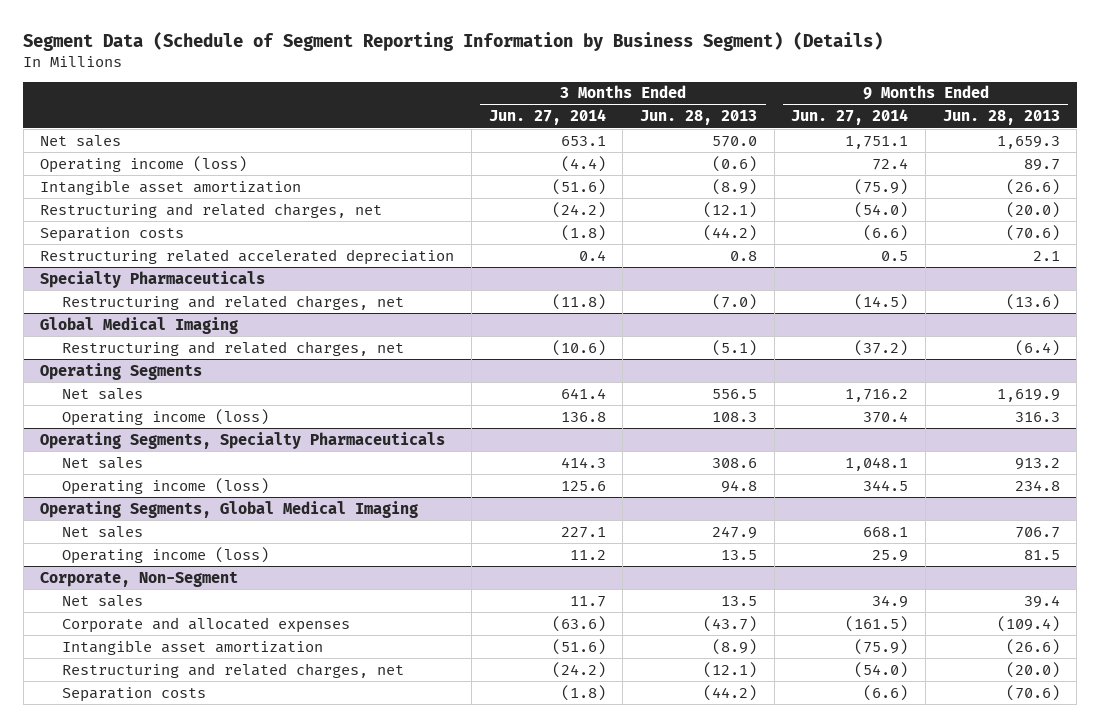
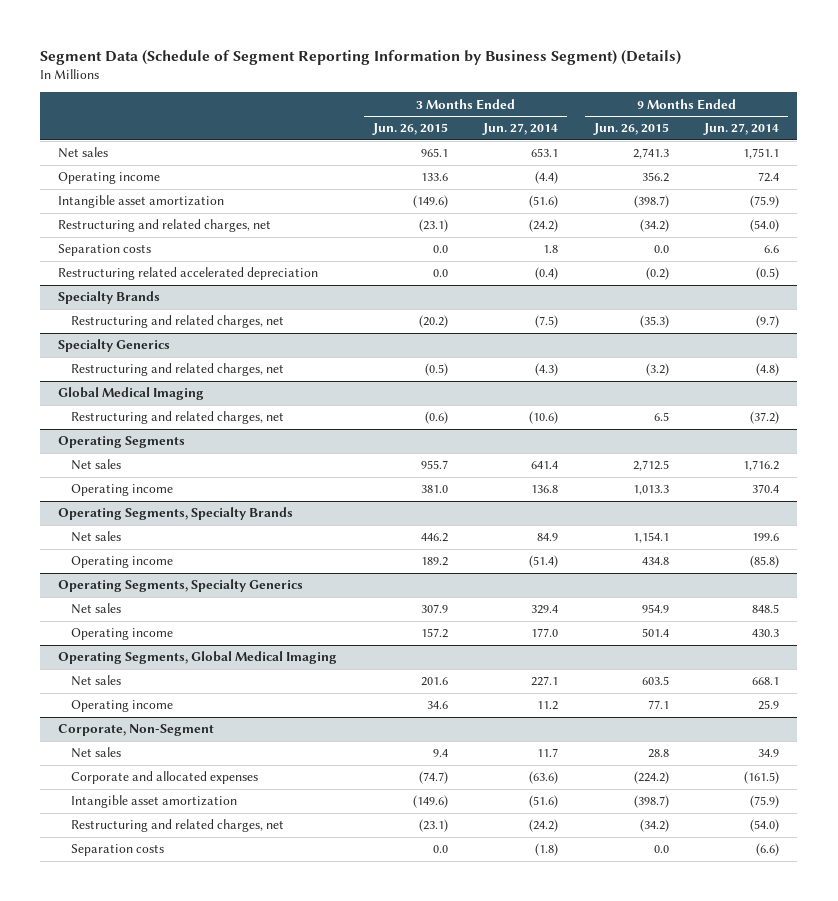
- | 3 Months Ended Jun. 27, 2014 | 3 Months Ended Jun. 28, 2013 | 9 Months Ended Jun. 27, 2014 | 9 Months Ended Jun. 28, 2013
+ | 3 Months Ended Jun. 26, 2015 | 3 Months Ended Jun. 27, 2014 | 9 Months Ended Jun. 26, 2015 | 9 Months Ended Jun. 27, 2014
- Operating income (loss) | (4.4) | (0.6) | 72.4 | 89.7
+ Operating income | 133.6 | (4.4) | 356.2 | 72.4
- Separation costs | (1.8) | (44.2) | (6.6) | (70.6)
- Restructuring related accelerated depreciation | 0.4 | 0.8 | 0.5 | 2.1
- Specialty Pharmaceuticals
- Restructuring and related charges, net | (11.8) | (7.0) | (14.5) | (13.6)
+ Separation costs | 0.0 | 1.8 | 0.0 | 6.6
+ Restructuring related accelerated depreciation | 0.0 | (0.4) | (0.2) | (0.5)
+ Specialty Brands
+ Restructuring and related charges, net | (20.2) | (7.5) | (35.3) | (9.7)
+ Specialty Generics
+ Restructuring and related charges, net | (0.5) | (4.3) | (3.2) | (4.8)
@ Operating Segments
- Operating income (loss) | 136.8 | 108.3 | 370.4 | 316.3
- Operating Segments, Specialty Pharmaceuticals
- Net sales | 414.3 | 308.6 | 1,048.1 | 913.2
- Operating income (loss) | 125.6 | 94.8 | 344.5 | 234.8
@ Operating Segments
+ Operating income | 381.0 | 136.8 | 1,013.3 | 370.4
+ Operating Segments, Specialty Brands
+ Net sales | 446.2 | 84.9 | 1,154.1 | 199.6
+ Operating income | 189.2 | (51.4) | 434.8 | (85.8)
+ Operating Segments, Specialty Generics
+ Net sales | 307.9 | 329.4 | 954.9 | 848.5
+ Operating income | 157.2 | 177.0 | 501.4 | 430.3
@ Operating Segments, Global Medical Imaging
- Operating income (loss) | 11.2 | 13.5 | 25.9 | 81.5
+ Operating income | 34.6 | 11.2 | 77.1 | 25.9

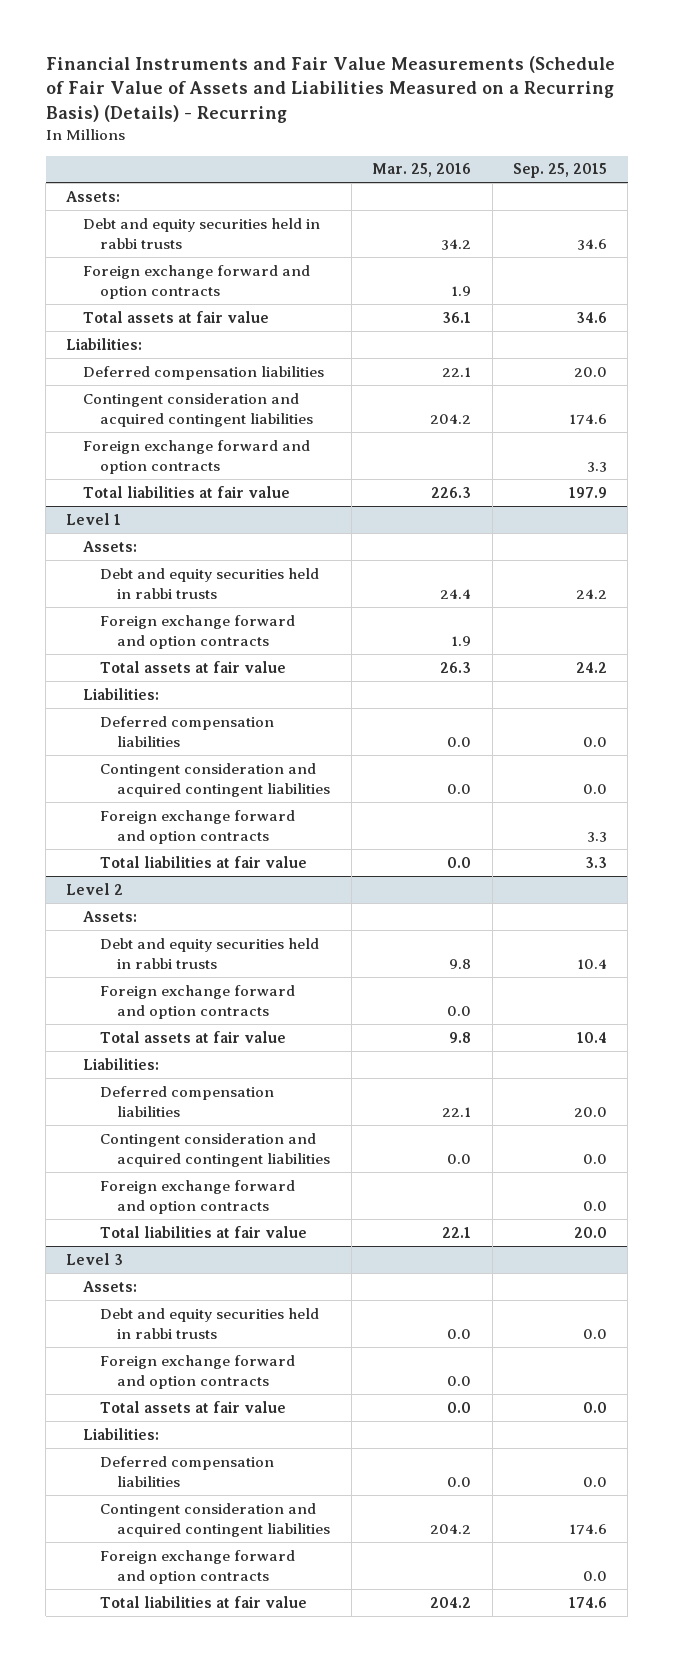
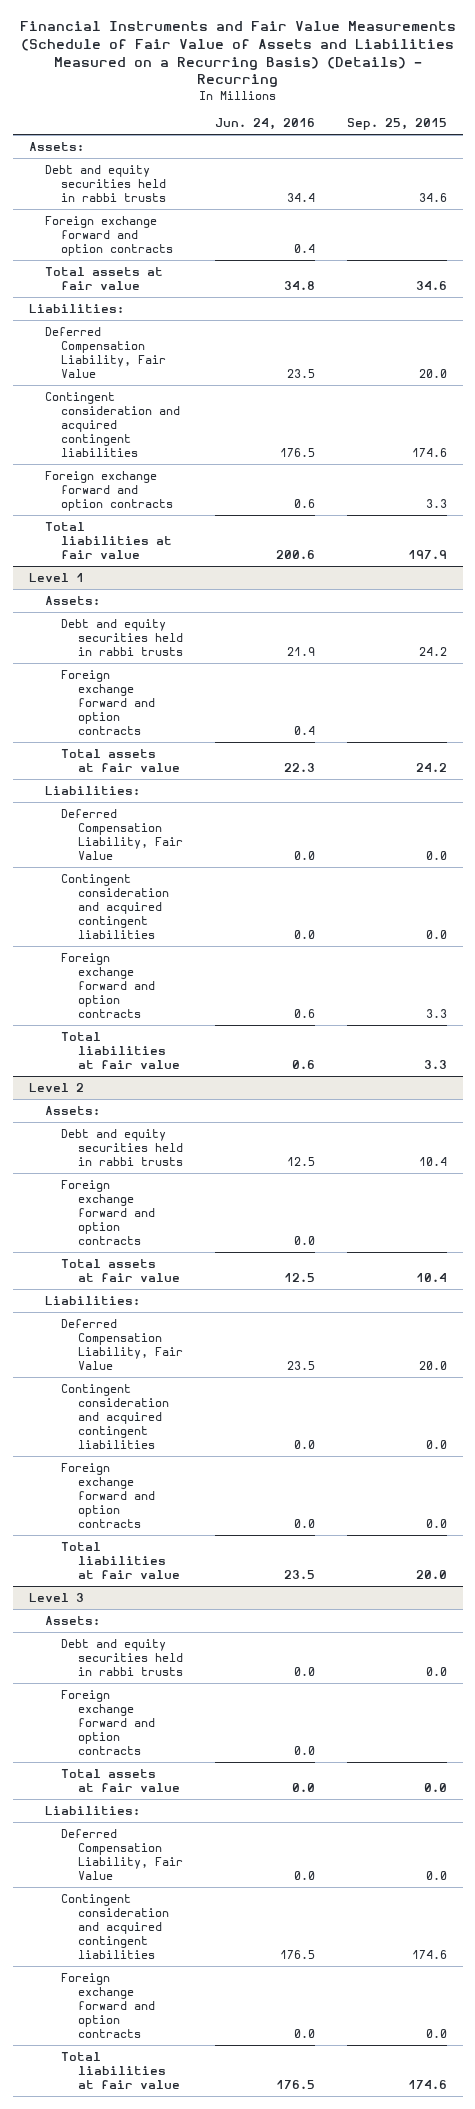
- | Mar. 25, 2016 | Sep. 25, 2015
+ | Jun. 24, 2016 | Sep. 25, 2015
- Deferred compensation liabilities | 22.1 | 20.0
+ Deferred Compensation Liability, Fair Value | 23.5 | 20.0
@ Level 1
- Deferred compensation liabilities | 0.0 | 0.0
+ Deferred Compensation Liability, Fair Value | 0.0 | 0.0
@ Level 2
- Deferred compensation liabilities | 22.1 | 20.0
+ Deferred Compensation Liability, Fair Value | 23.5 | 20.0
@ Level 3
- Deferred compensation liabilities | 0.0 | 0.0
+ Deferred Compensation Liability, Fair Value | 0.0 | 0.0

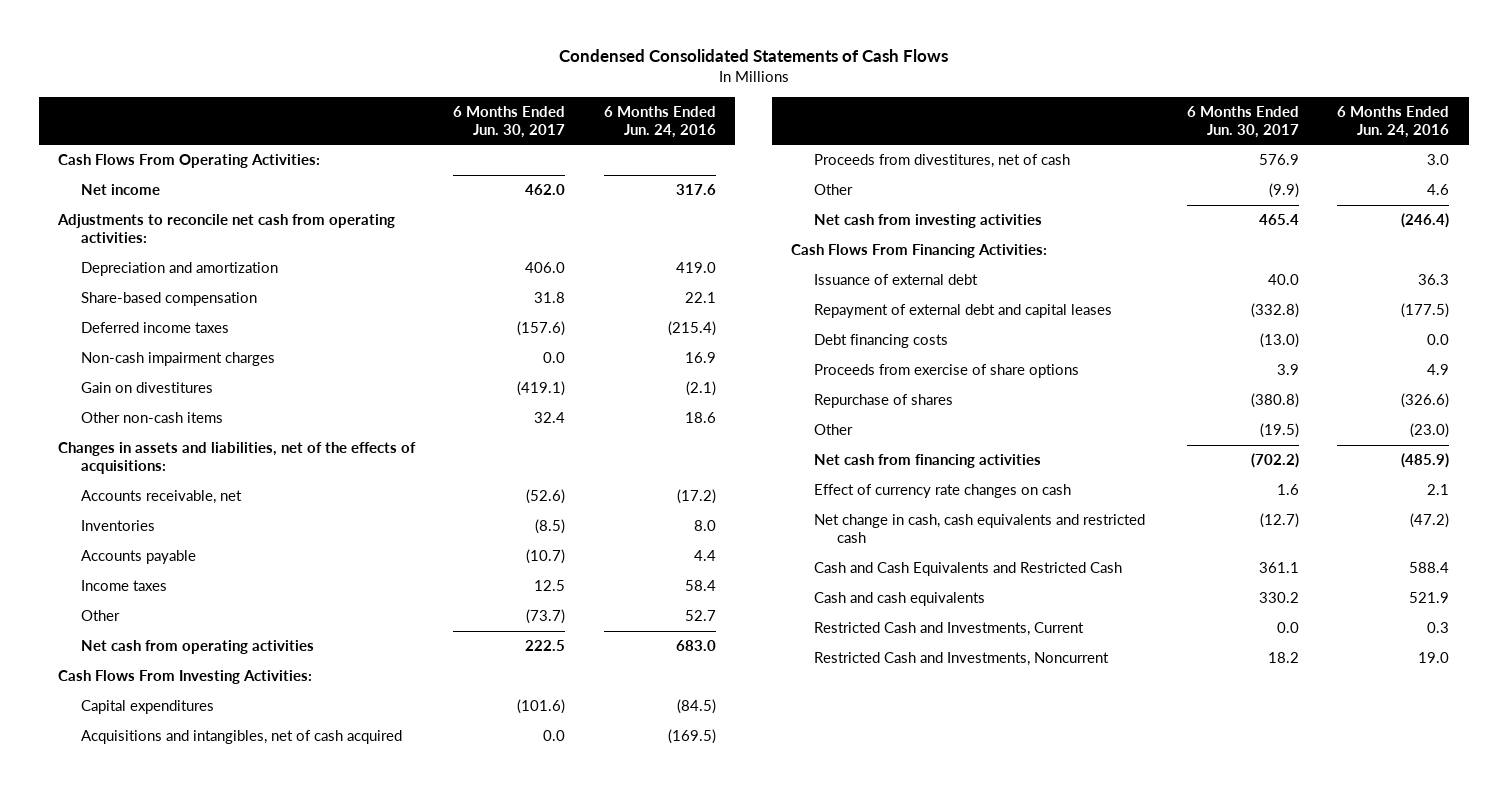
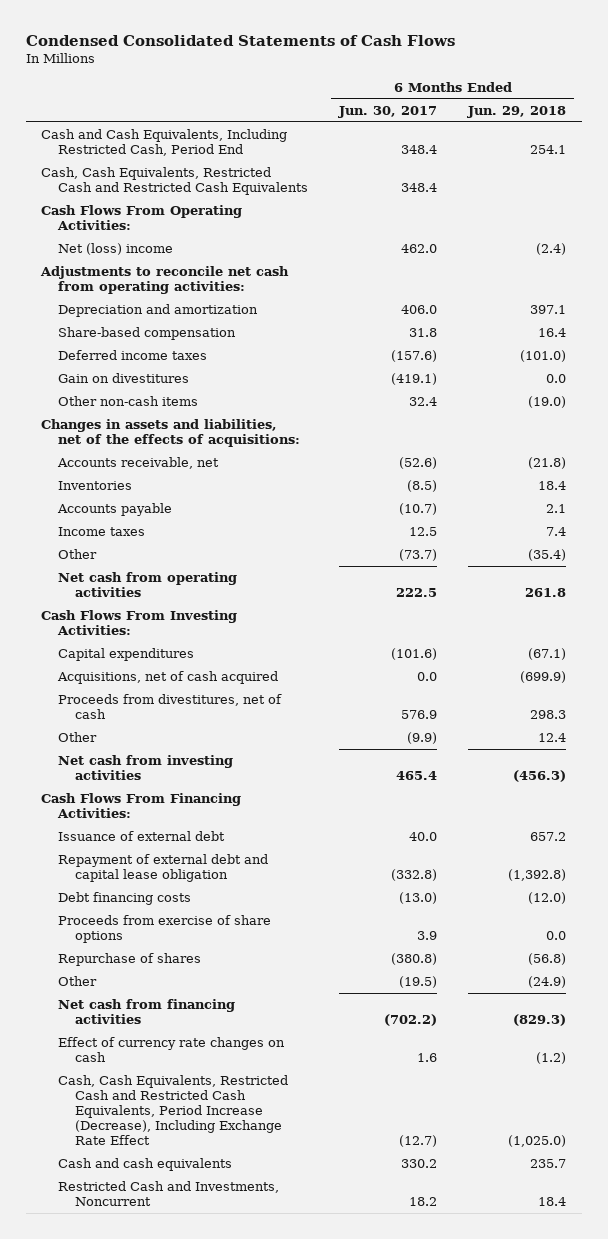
- | 6 Months Ended Jun. 30, 2017 | 6 Months Ended Jun. 24, 2016
+ | 6 Months Ended Jun. 30, 2017 | 6 Months Ended Jun. 29, 2018
+ Cash and Cash Equivalents, Including Restricted Cash, Period End | 348.4 | 254.1
+ Cash, Cash Equivalents, Restricted Cash and Restricted Cash Equivalents | 348.4 |
- Net income | 462.0 | 317.6
+ Net (loss) income | 462.0 | (2.4)
- Non-cash impairment charges | 0.0 | 16.9
- Acquisitions and intangibles, net of cash acquired | 0.0 | (169.5)
+ Acquisitions, net of cash acquired | 0.0 | (699.9)
- Repayment of external debt and capital leases | (332.8) | (177.5)
+ Repayment of external debt and capital lease obligation | (332.8) | (1,392.8)
- Net change in cash, cash equivalents and restricted cash | (12.7) | (47.2)
- Cash and Cash Equivalents and Restricted Cash | 361.1 | 588.4
+ Cash, Cash Equivalents, Restricted Cash and Restricted Cash Equivalents, Period Increase (Decrease), Including Exchange Rate Effect | (12.7) | (1,025.0)
- Restricted Cash and Investments, Current | 0.0 | 0.3

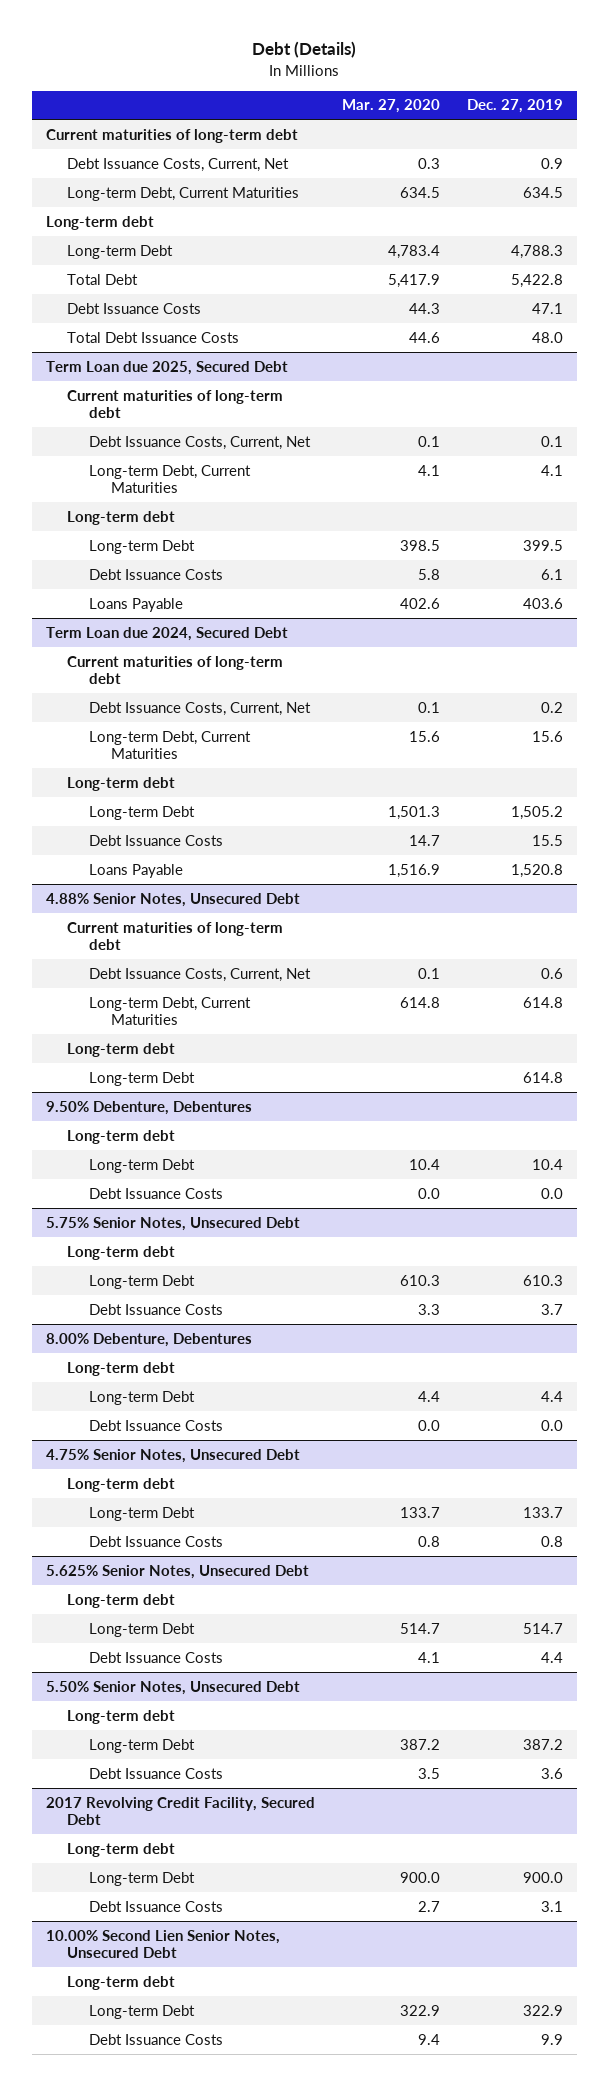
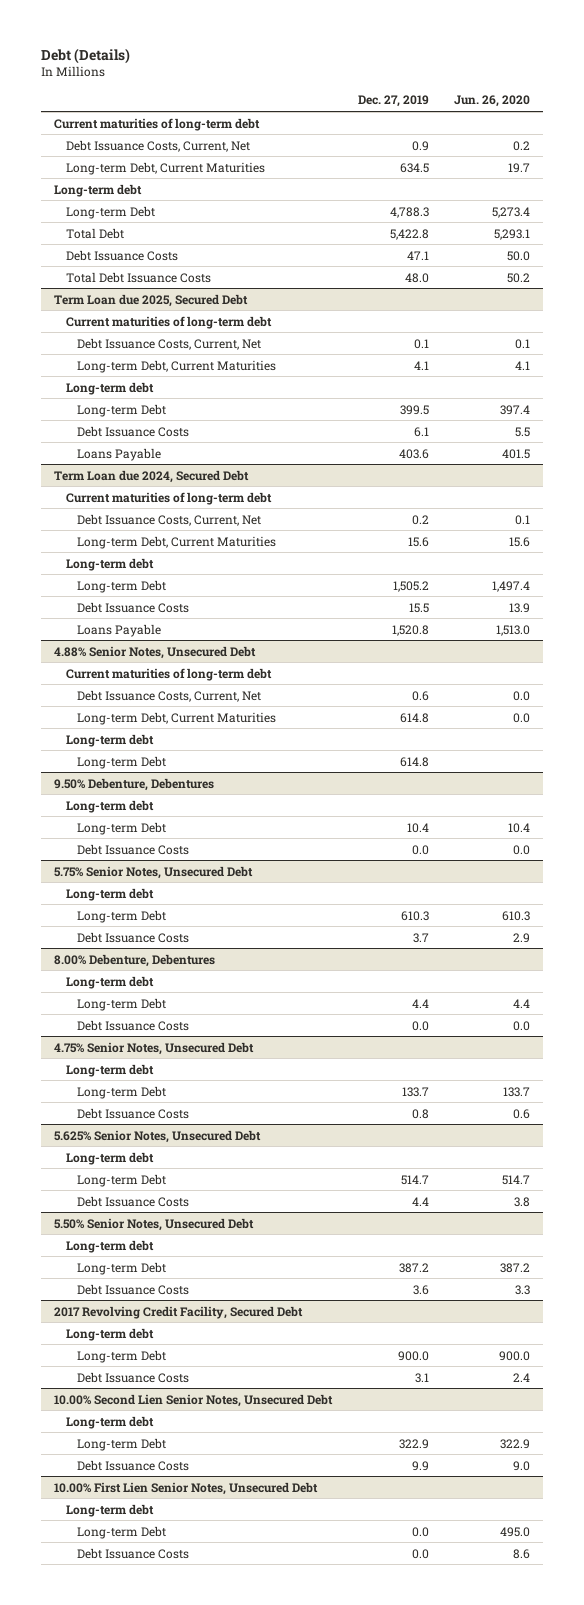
- | Mar. 27, 2020 | Dec. 27, 2019
+ | Dec. 27, 2019 | Jun. 26, 2020
+ 10.00% First Lien Senior Notes, Unsecured Debt
+ Long-term debt
+ Long-term Debt | 0.0 | 495.0
+ Debt Issuance Costs | 0.0 | 8.6

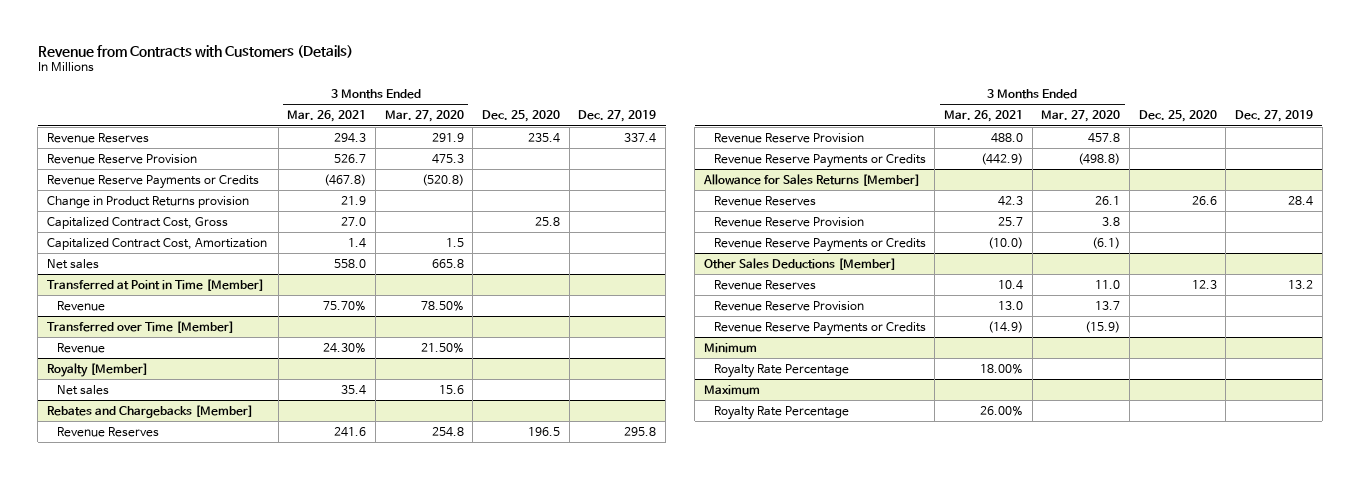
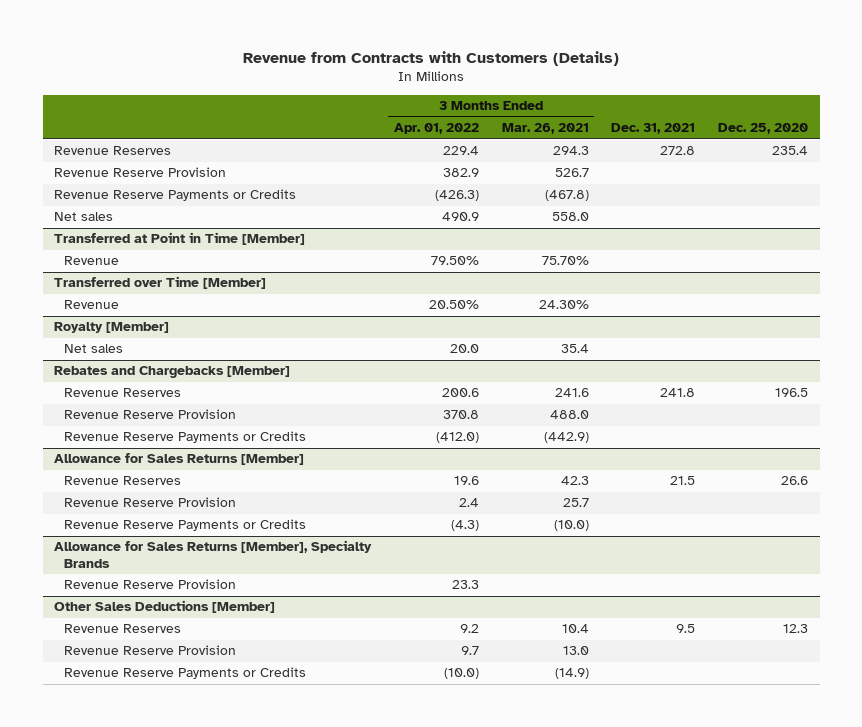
- | 3 Months Ended Mar. 26, 2021 | 3 Months Ended Mar. 27, 2020 | Dec. 25, 2020 | Dec. 27, 2019
+ | 3 Months Ended Apr. 01, 2022 | 3 Months Ended Mar. 26, 2021 | Dec. 31, 2021 | Dec. 25, 2020
- Change in Product Returns provision | 21.9 | | |
- Capitalized Contract Cost, Gross | 27.0 | | 25.8 |
- Capitalized Contract Cost, Amortization | 1.4 | 1.5 | |
+ Allowance for Sales Returns [Member], Specialty Brands
+ Revenue Reserve Provision | 23.3 | | |
- Minimum
- Royalty Rate Percentage | 18.00% | | |
- Maximum
- Royalty Rate Percentage | 26.00% | | |

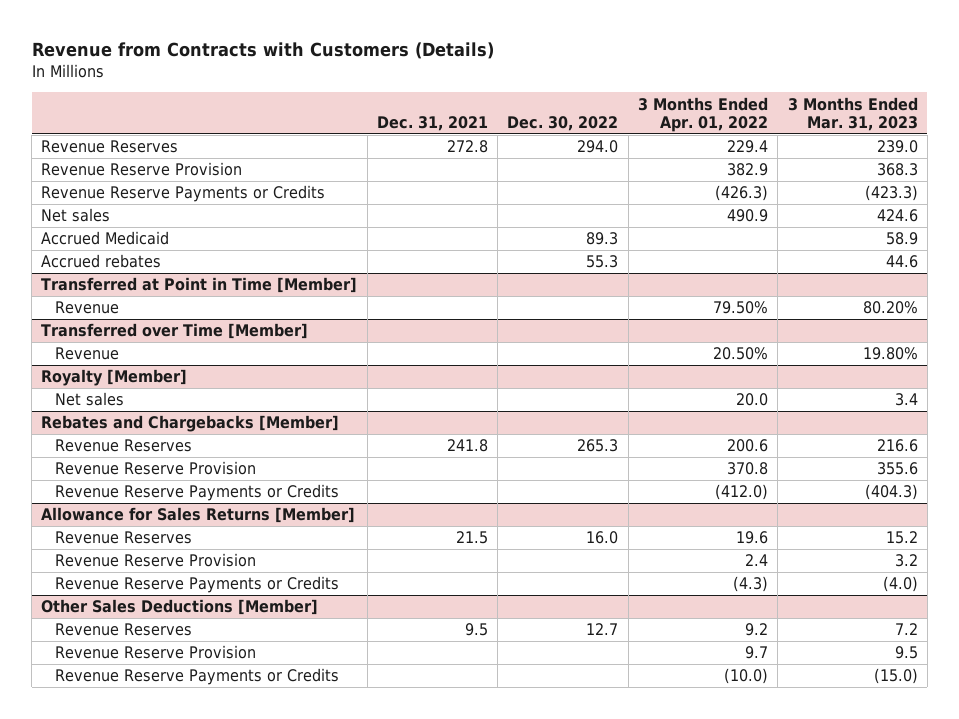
- | 3 Months Ended Apr. 01, 2022 | 3 Months Ended Mar. 26, 2021 | Dec. 31, 2021 | Dec. 25, 2020
+ | Dec. 31, 2021 | Dec. 30, 2022 | 3 Months Ended Apr. 01, 2022 | 3 Months Ended Mar. 31, 2023
+ Accrued Medicaid | | 89.3 | | 58.9
+ Accrued rebates | | 55.3 | | 44.6
- Allowance for Sales Returns [Member], Specialty Brands
- Revenue Reserve Provision | 23.3 | | |

